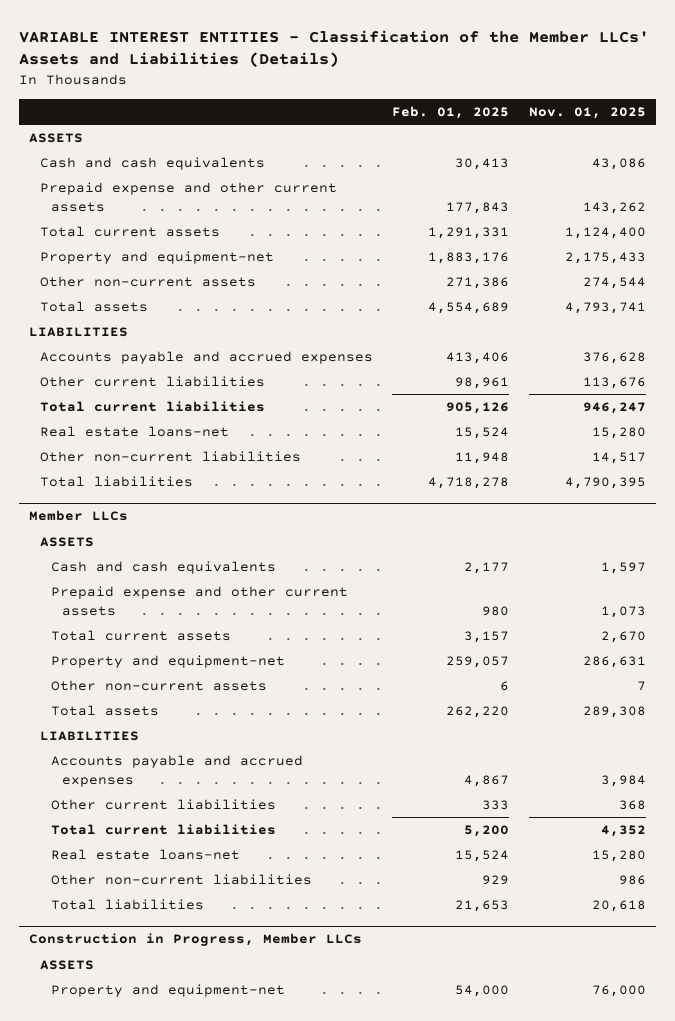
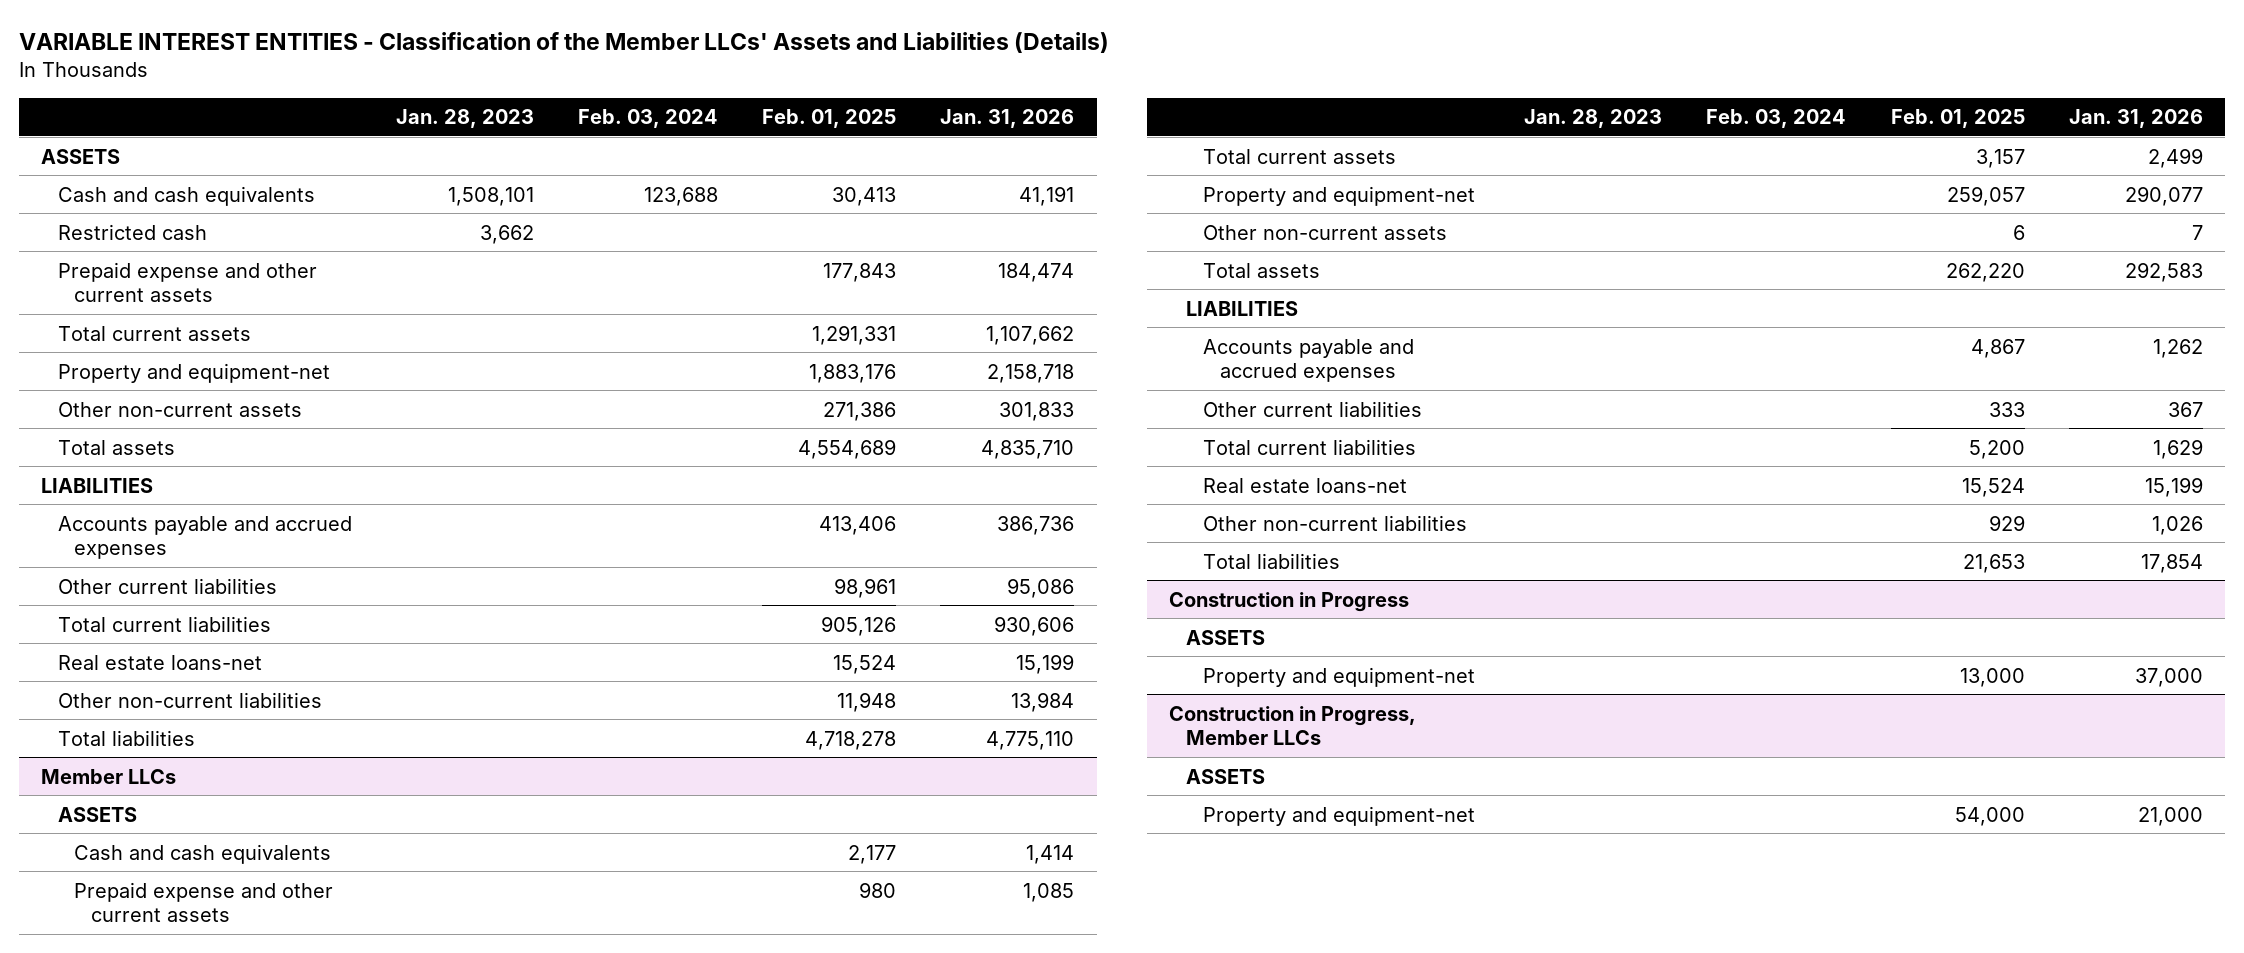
- | Feb. 01, 2025 | Nov. 01, 2025
+ | Jan. 28, 2023 | Feb. 03, 2024 | Feb. 01, 2025 | Jan. 31, 2026
+ Restricted cash | 3,662 | | |
+ Construction in Progress
+ ASSETS
+ Property and equipment-net | | | 13,000 | 37,000

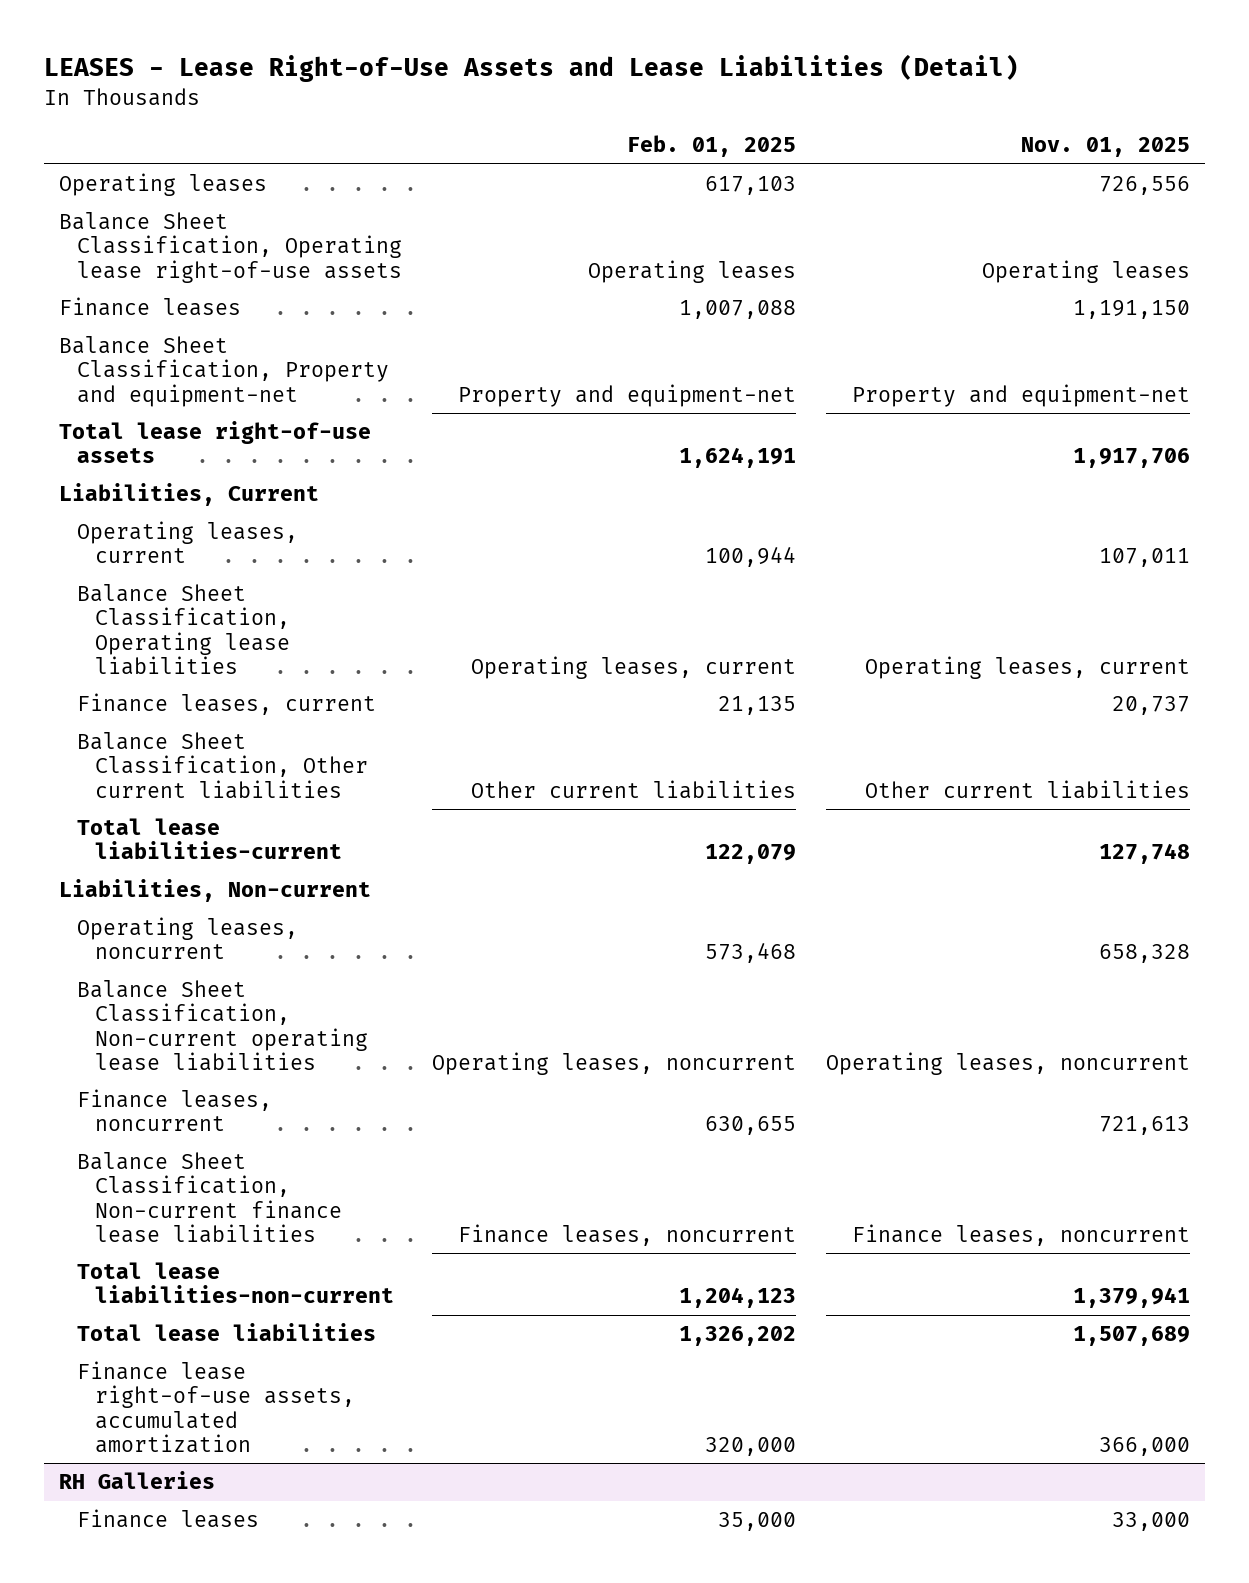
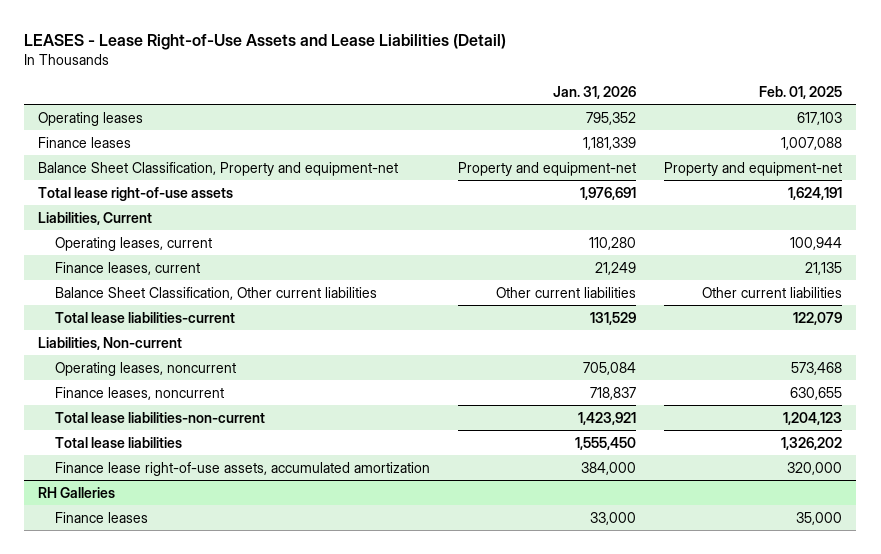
- | Feb. 01, 2025 | Nov. 01, 2025
+ | Jan. 31, 2026 | Feb. 01, 2025
- Balance Sheet Classification, Operating lease right-of-use assets | Operating leases | Operating leases
- Balance Sheet Classification, Operating lease liabilities | Operating leases, current | Operating leases, current
- Balance Sheet Classification, Non-current operating lease liabilities | Operating leases, noncurrent | Operating leases, noncurrent
- Balance Sheet Classification, Non-current finance lease liabilities | Finance leases, noncurrent | Finance leases, noncurrent

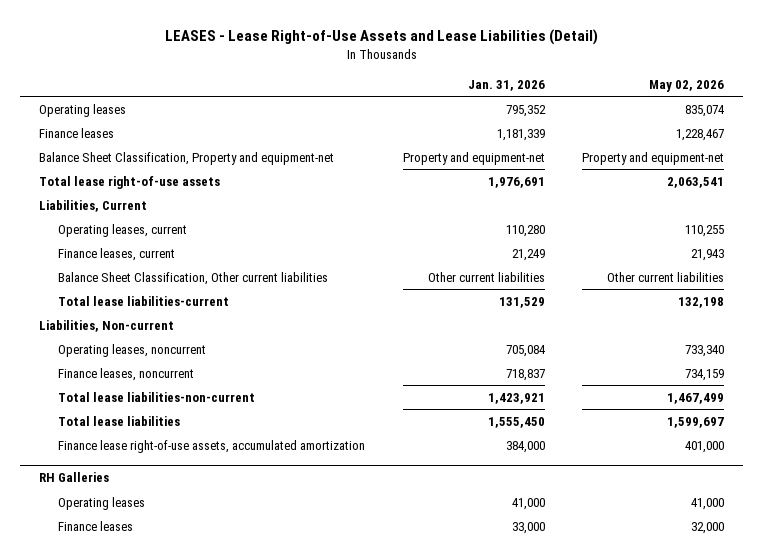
- | Jan. 31, 2026 | Feb. 01, 2025
+ | Jan. 31, 2026 | May 02, 2026
@ RH Galleries
+ Operating leases | 41,000 | 41,000

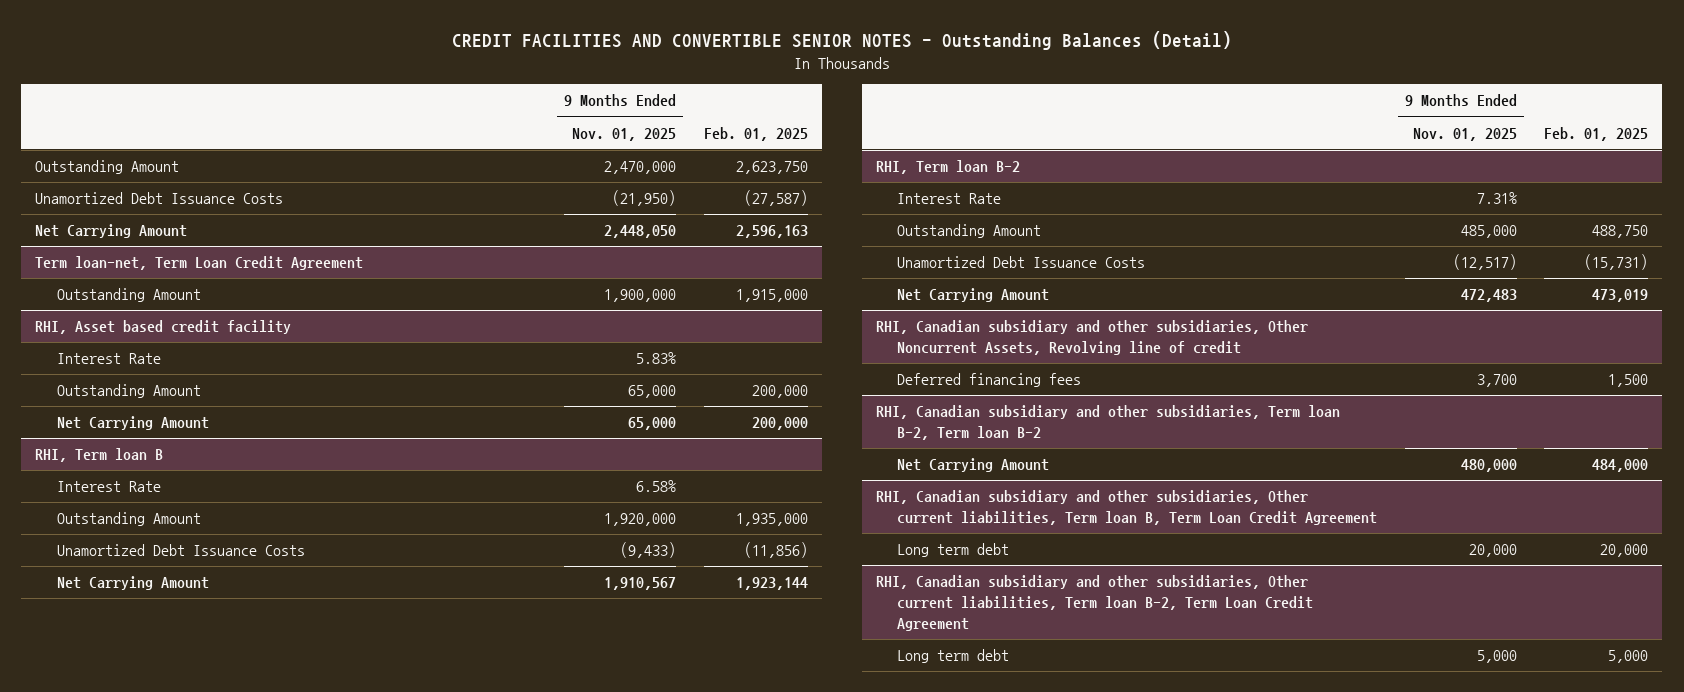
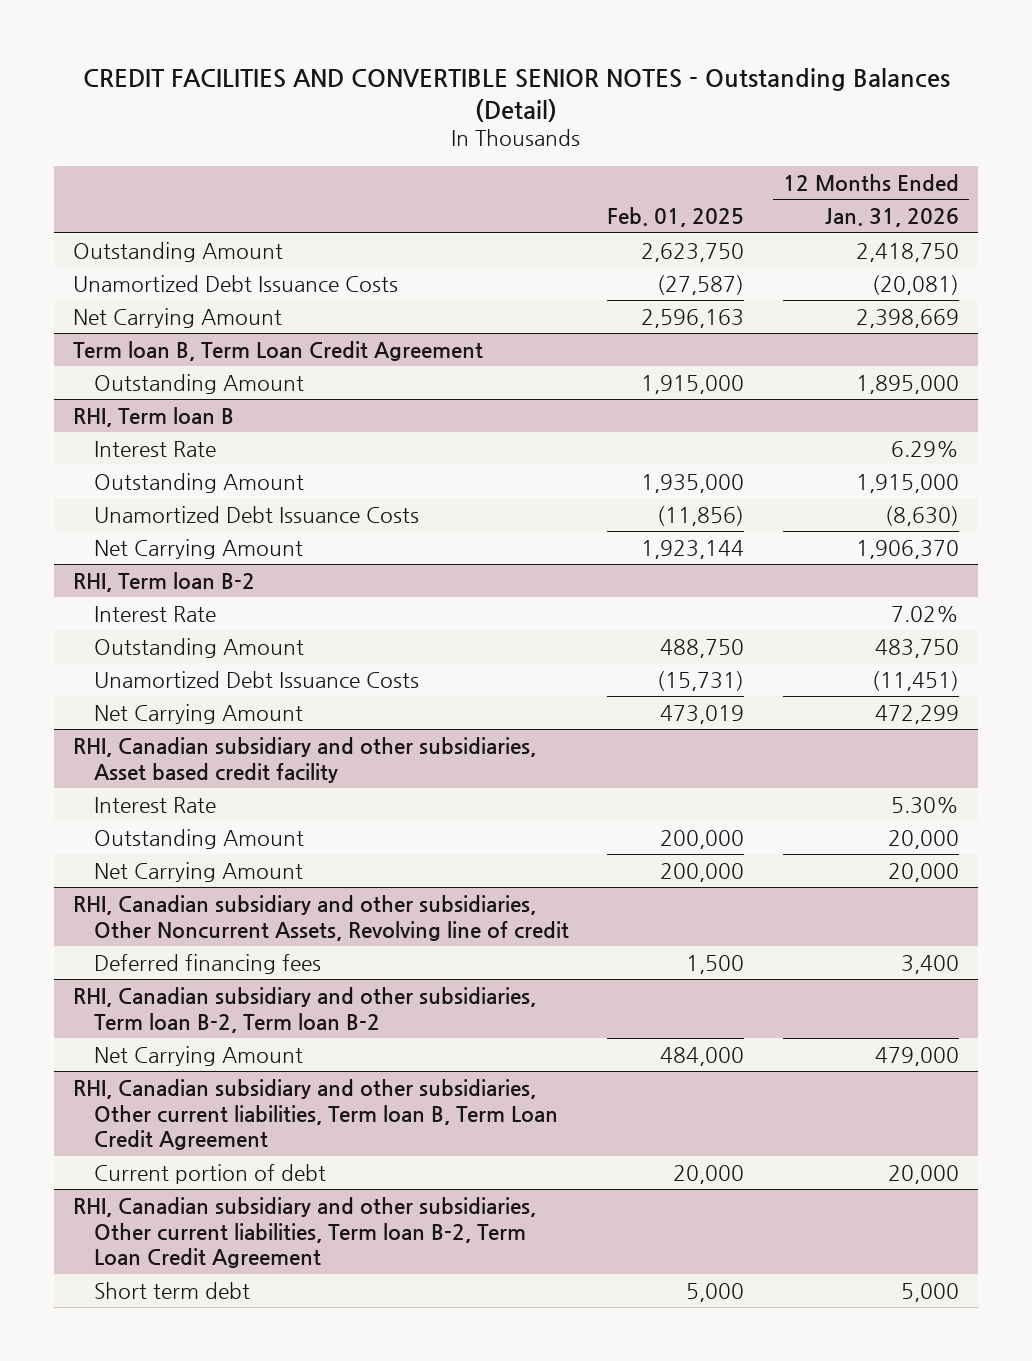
- | 9 Months Ended Nov. 01, 2025 | Feb. 01, 2025
+ | Feb. 01, 2025 | 12 Months Ended Jan. 31, 2026
- Term loan-net, Term Loan Credit Agreement
+ Term loan B, Term Loan Credit Agreement
- RHI, Asset based credit facility
- Interest Rate | 5.83% |
- Outstanding Amount | 65,000 | 200,000
- Net Carrying Amount | 65,000 | 200,000
+ RHI, Canadian subsidiary and other subsidiaries, Asset based credit facility
+ Interest Rate | | 5.30%
+ Outstanding Amount | 200,000 | 20,000
+ Net Carrying Amount | 200,000 | 20,000
@ RHI, Canadian subsidiary and other subsidiaries, Other current liabilities, Term loan B, Term Loan Credit Agreement
- Long term debt | 20,000 | 20,000
+ Current portion of debt | 20,000 | 20,000
@ RHI, Canadian subsidiary and other subsidiaries, Other current liabilities, Term loan B-2, Term Loan Credit Agreement
- Long term debt | 5,000 | 5,000
+ Short term debt | 5,000 | 5,000

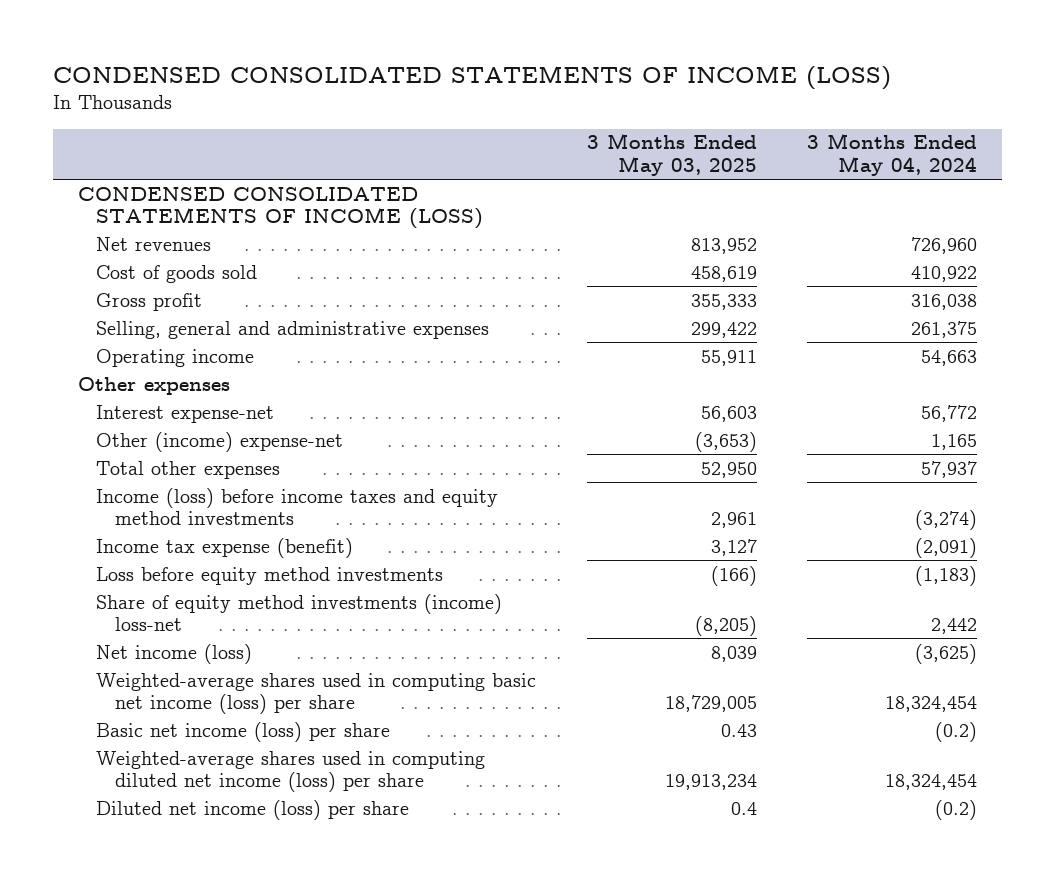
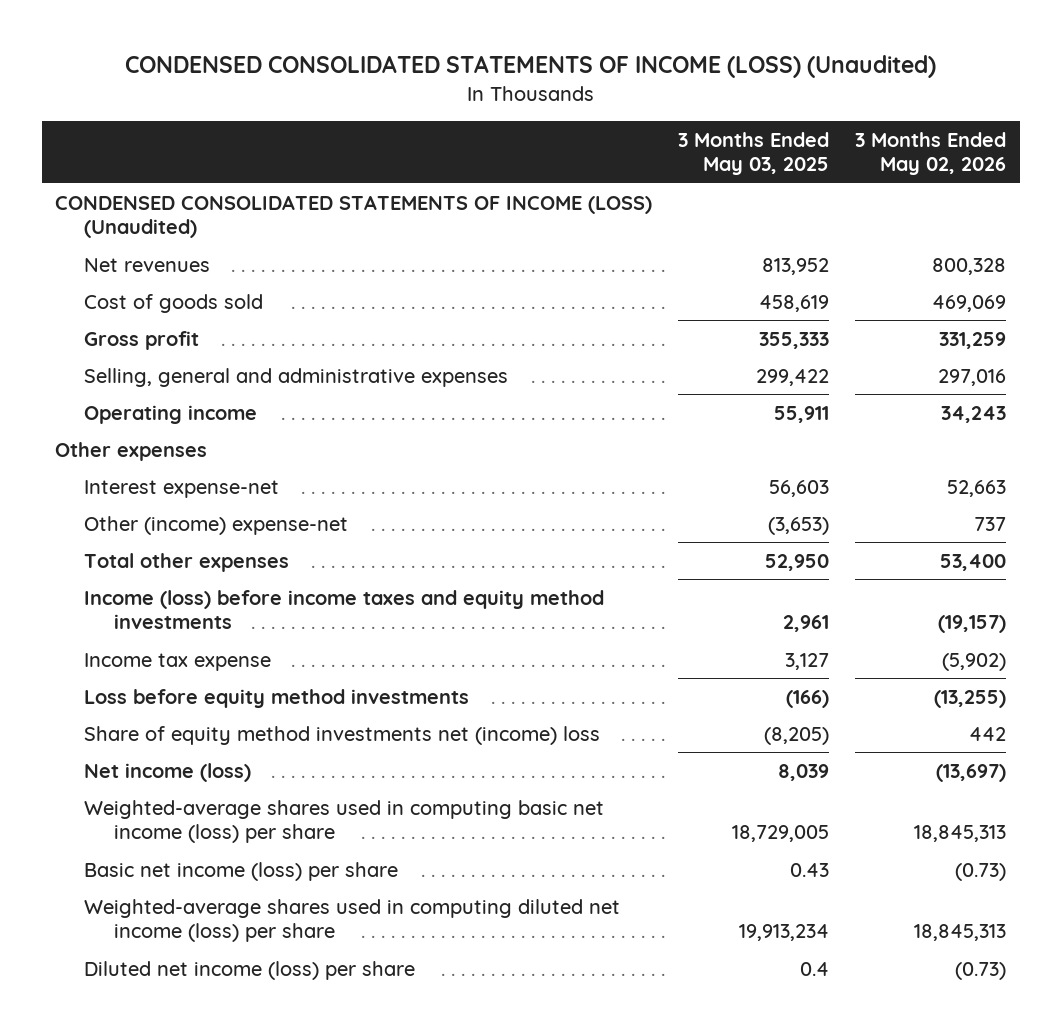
- CONDENSED CONSOLIDATED STATEMENTS OF INCOME (LOSS)
+ CONDENSED CONSOLIDATED STATEMENTS OF INCOME (LOSS) (Unaudited)
- | 3 Months Ended May 03, 2025 | 3 Months Ended May 04, 2024
+ | 3 Months Ended May 03, 2025 | 3 Months Ended May 02, 2026
- CONDENSED CONSOLIDATED STATEMENTS OF INCOME (LOSS)
+ CONDENSED CONSOLIDATED STATEMENTS OF INCOME (LOSS) (Unaudited)
- Income tax expense (benefit) | 3,127 | (2,091)
+ Income tax expense | 3,127 | (5,902)
- Share of equity method investments (income) loss-net | (8,205) | 2,442
+ Share of equity method investments net (income) loss | (8,205) | 442

